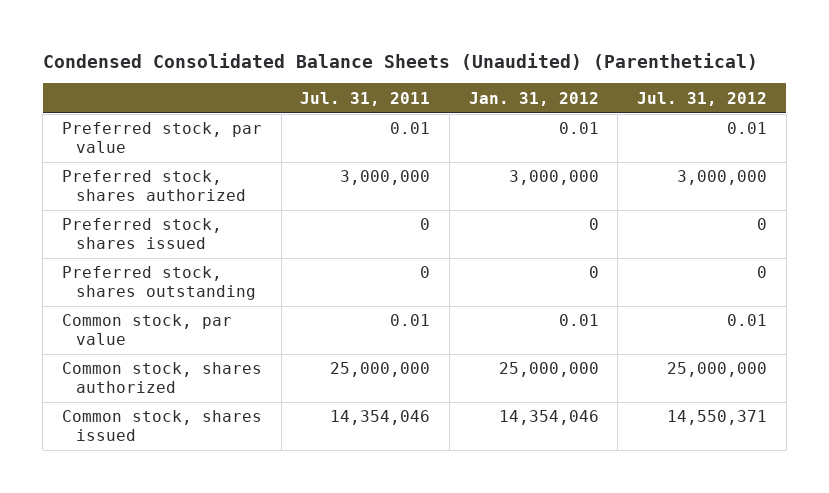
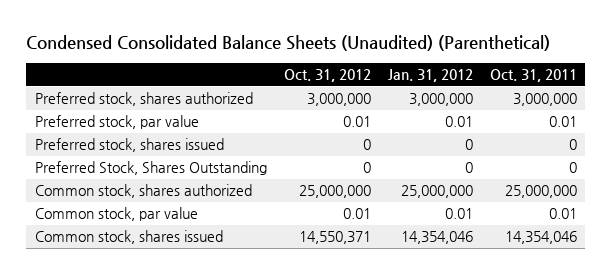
- | Jul. 31, 2011 | Jan. 31, 2012 | Jul. 31, 2012
+ | Oct. 31, 2012 | Jan. 31, 2012 | Oct. 31, 2011
moved down: Preferred stock, par value | 0.01 | 0.01 | 0.01
- Preferred stock, shares outstanding | 0 | 0 | 0
+ Preferred Stock, Shares Outstanding | 0 | 0 | 0
moved down: Common stock, par value | 0.01 | 0.01 | 0.01

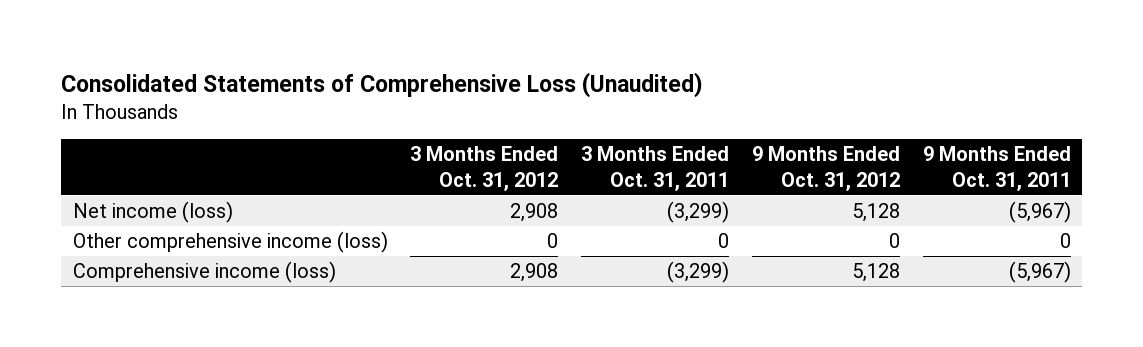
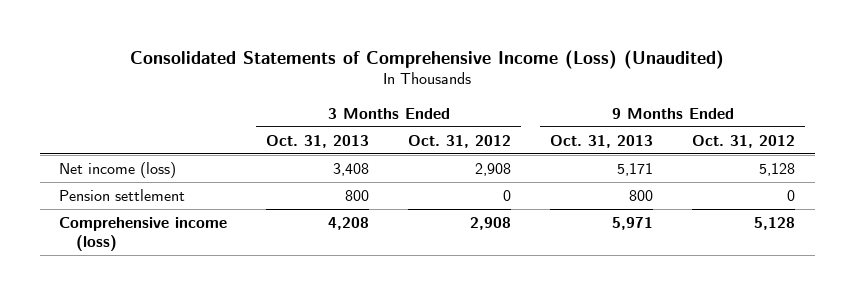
- Consolidated Statements of Comprehensive Loss (Unaudited)
+ Consolidated Statements of Comprehensive Income (Loss) (Unaudited)
- | 3 Months Ended Oct. 31, 2012 | 3 Months Ended Oct. 31, 2011 | 9 Months Ended Oct. 31, 2012 | 9 Months Ended Oct. 31, 2011
+ | 3 Months Ended Oct. 31, 2013 | 3 Months Ended Oct. 31, 2012 | 9 Months Ended Oct. 31, 2013 | 9 Months Ended Oct. 31, 2012
- Other comprehensive income (loss) | 0 | 0 | 0 | 0
+ Pension settlement | 800 | 0 | 800 | 0

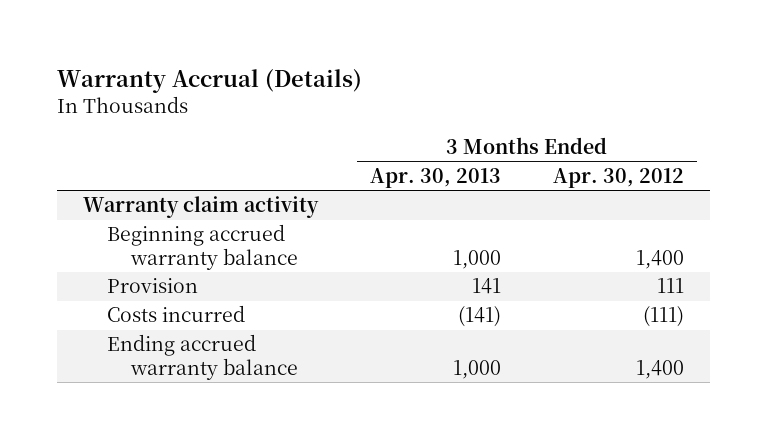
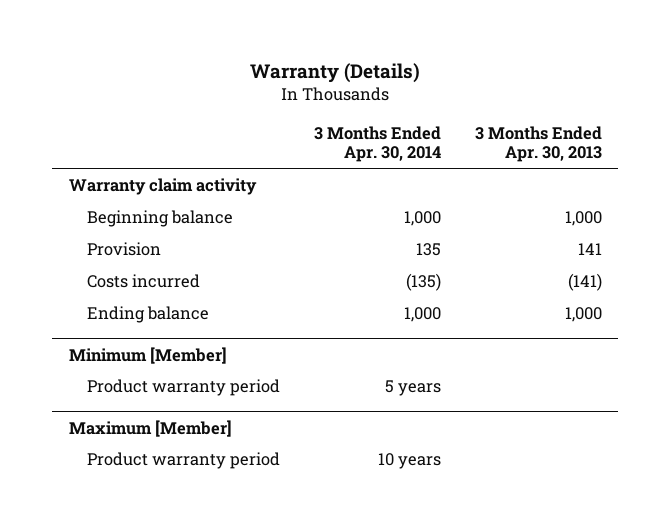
- Warranty Accrual (Details)
+ Warranty (Details)
- | 3 Months Ended Apr. 30, 2013 | 3 Months Ended Apr. 30, 2012
+ | 3 Months Ended Apr. 30, 2014 | 3 Months Ended Apr. 30, 2013
- Beginning accrued warranty balance | 1,000 | 1,400
+ Beginning balance | 1,000 | 1,000
- Ending accrued warranty balance | 1,000 | 1,400
+ Ending balance | 1,000 | 1,000
+ Minimum [Member]
+ Product warranty period | 5 years |
+ Maximum [Member]
+ Product warranty period | 10 years |

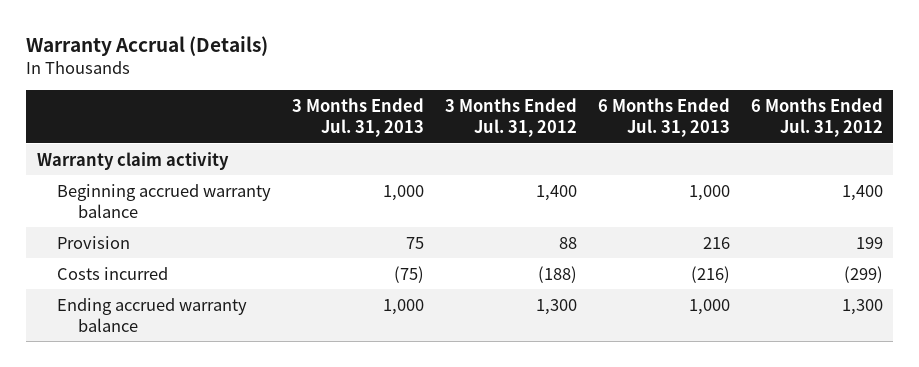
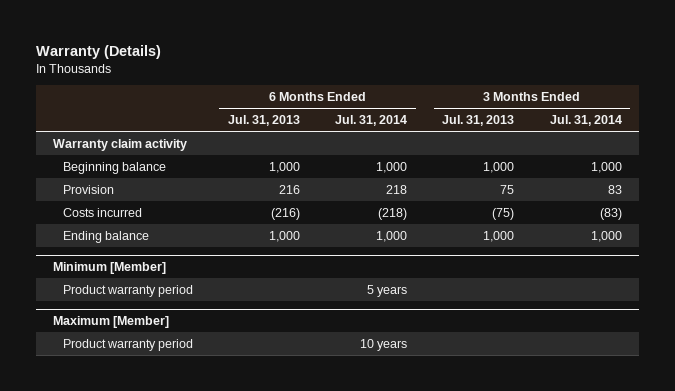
- Warranty Accrual (Details)
+ Warranty (Details)
- | 3 Months Ended Jul. 31, 2013 | 3 Months Ended Jul. 31, 2012 | 6 Months Ended Jul. 31, 2013 | 6 Months Ended Jul. 31, 2012
+ | 6 Months Ended Jul. 31, 2013 | 6 Months Ended Jul. 31, 2014 | 3 Months Ended Jul. 31, 2013 | 3 Months Ended Jul. 31, 2014
- Beginning accrued warranty balance | 1,000 | 1,400 | 1,000 | 1,400
+ Beginning balance | 1,000 | 1,000 | 1,000 | 1,000
- Ending accrued warranty balance | 1,000 | 1,300 | 1,000 | 1,300
+ Ending balance | 1,000 | 1,000 | 1,000 | 1,000
+ Minimum [Member]
+ Product warranty period | | 5 years | |
+ Maximum [Member]
+ Product warranty period | | 10 years | |

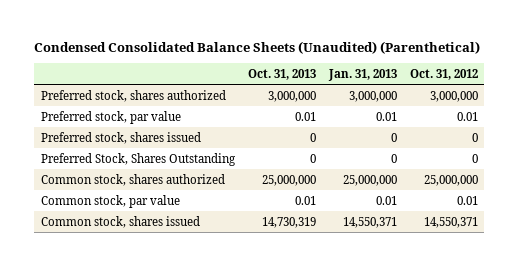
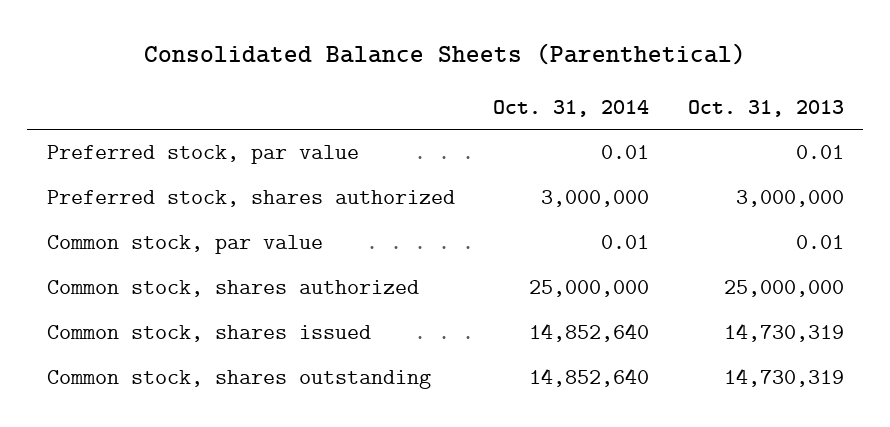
- Condensed Consolidated Balance Sheets (Unaudited) (Parenthetical)
+ Consolidated Balance Sheets (Parenthetical)
- | Oct. 31, 2013 | Jan. 31, 2013 | Oct. 31, 2012
+ | Oct. 31, 2014 | Oct. 31, 2013
- Preferred stock, shares issued | 0 | 0 | 0
- Preferred Stock, Shares Outstanding | 0 | 0 | 0
moved down: Preferred stock, shares authorized | 3,000,000 | 3,000,000
moved down: Common stock, shares authorized | 25,000,000 | 25,000,000
+ Common stock, shares outstanding | 14,852,640 | 14,730,319

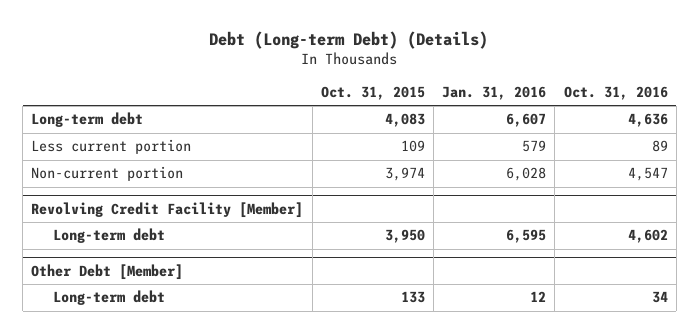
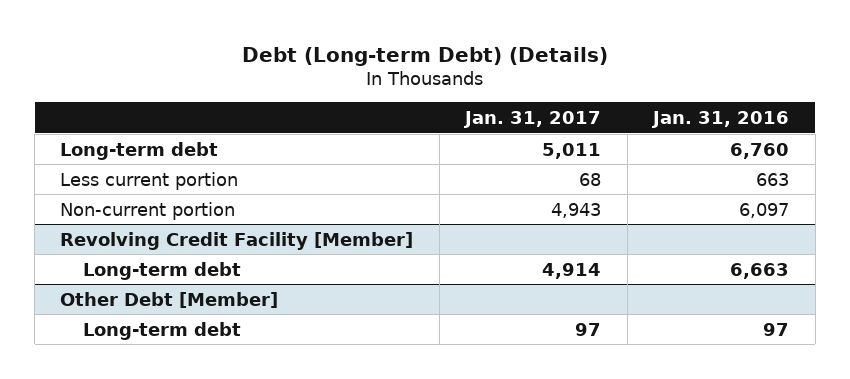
- | Oct. 31, 2015 | Jan. 31, 2016 | Oct. 31, 2016
+ | Jan. 31, 2017 | Jan. 31, 2016
- Long-term debt | 4,083 | 6,607 | 4,636
- Less current portion | 109 | 579 | 89
- Non-current portion | 3,974 | 6,028 | 4,547
+ Long-term debt | 5,011 | 6,760
+ Less current portion | 68 | 663
+ Non-current portion | 4,943 | 6,097
@ Revolving Credit Facility [Member]
- Long-term debt | 3,950 | 6,595 | 4,602
+ Long-term debt | 4,914 | 6,663
@ Other Debt [Member]
- Long-term debt | 133 | 12 | 34
+ Long-term debt | 97 | 97

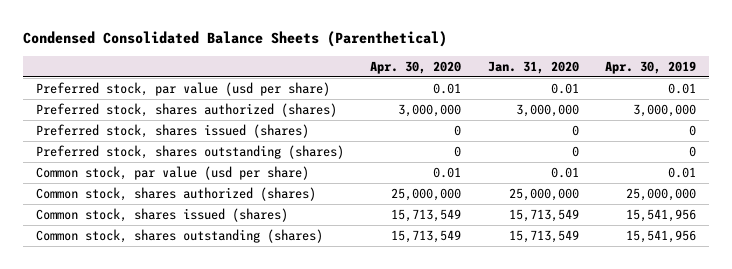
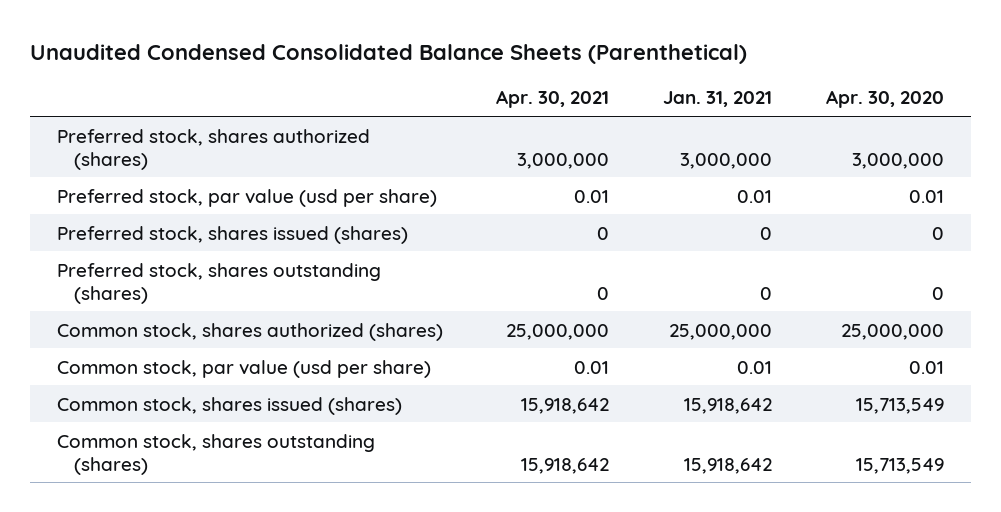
- Condensed Consolidated Balance Sheets (Parenthetical)
+ Unaudited Condensed Consolidated Balance Sheets (Parenthetical)
- | Apr. 30, 2020 | Jan. 31, 2020 | Apr. 30, 2019
+ | Apr. 30, 2021 | Jan. 31, 2021 | Apr. 30, 2020
moved down: Preferred stock, par value (usd per share) | 0.01 | 0.01 | 0.01
moved down: Common stock, par value (usd per share) | 0.01 | 0.01 | 0.01

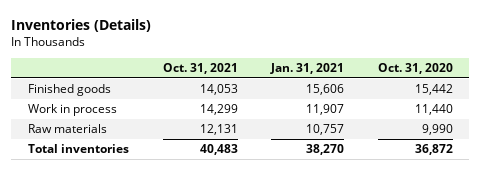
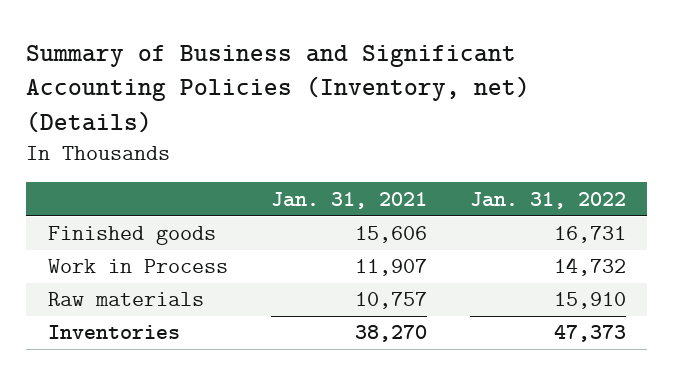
- Inventories (Details)
+ Summary of Business and Significant Accounting Policies (Inventory, net) (Details)
- | Oct. 31, 2021 | Jan. 31, 2021 | Oct. 31, 2020
+ | Jan. 31, 2021 | Jan. 31, 2022
- Work in process | 14,299 | 11,907 | 11,440
+ Work in Process | 11,907 | 14,732
- Total inventories | 40,483 | 38,270 | 36,872
+ Inventories | 38,270 | 47,373

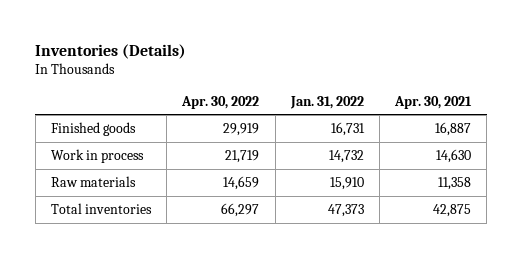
- Summary of Business and Significant Accounting Policies (Inventory, net) (Details)
+ Inventories (Details)
- | Jan. 31, 2021 | Jan. 31, 2022
+ | Apr. 30, 2022 | Jan. 31, 2022 | Apr. 30, 2021
- Work in Process | 11,907 | 14,732
+ Work in process | 21,719 | 14,732 | 14,630
- Inventories | 38,270 | 47,373
+ Total inventories | 66,297 | 47,373 | 42,875

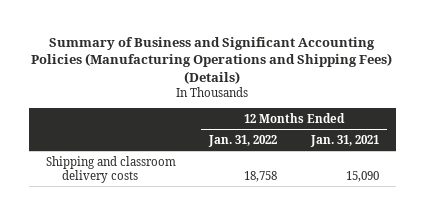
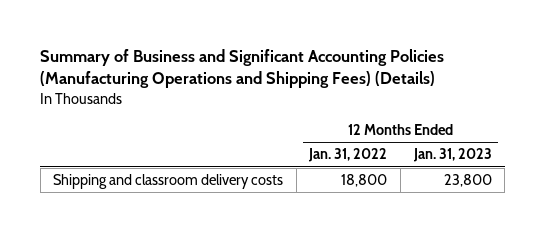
- | 12 Months Ended Jan. 31, 2022 | 12 Months Ended Jan. 31, 2021
+ | 12 Months Ended Jan. 31, 2022 | 12 Months Ended Jan. 31, 2023
- Shipping and classroom delivery costs | 18,758 | 15,090
+ Shipping and classroom delivery costs | 18,800 | 23,800

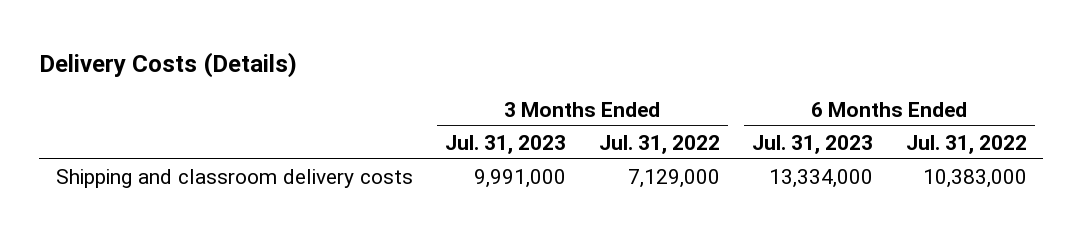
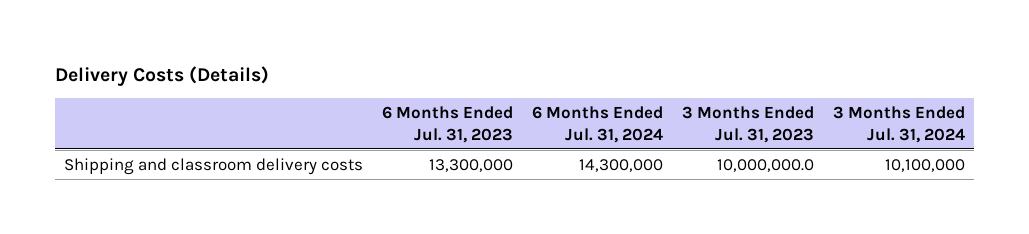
- | 3 Months Ended Jul. 31, 2023 | 3 Months Ended Jul. 31, 2022 | 6 Months Ended Jul. 31, 2023 | 6 Months Ended Jul. 31, 2022
+ | 6 Months Ended Jul. 31, 2023 | 6 Months Ended Jul. 31, 2024 | 3 Months Ended Jul. 31, 2023 | 3 Months Ended Jul. 31, 2024
- Shipping and classroom delivery costs | 9,991,000 | 7,129,000 | 13,334,000 | 10,383,000
+ Shipping and classroom delivery costs | 13,300,000 | 14,300,000 | 10,000,000.0 | 10,100,000

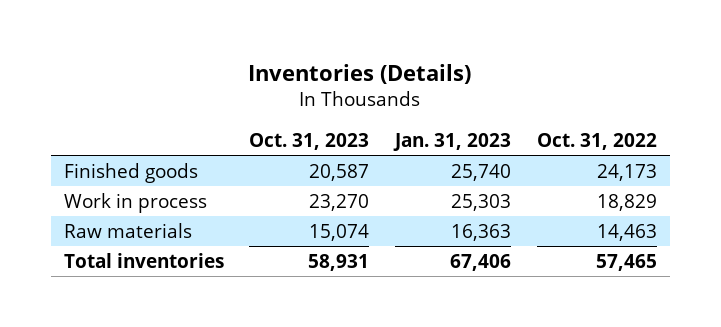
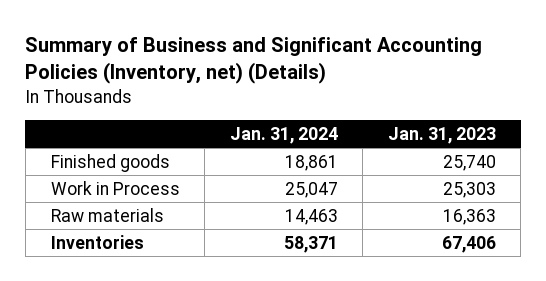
- Inventories (Details)
+ Summary of Business and Significant Accounting Policies (Inventory, net) (Details)
- | Oct. 31, 2023 | Jan. 31, 2023 | Oct. 31, 2022
+ | Jan. 31, 2024 | Jan. 31, 2023
- Work in process | 23,270 | 25,303 | 18,829
+ Work in Process | 25,047 | 25,303
- Total inventories | 58,931 | 67,406 | 57,465
+ Inventories | 58,371 | 67,406

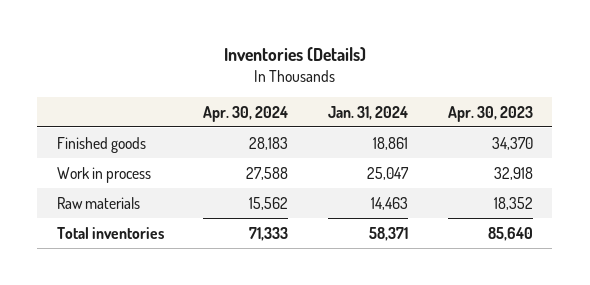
- Summary of Business and Significant Accounting Policies (Inventory, net) (Details)
+ Inventories (Details)
- | Jan. 31, 2024 | Jan. 31, 2023
+ | Apr. 30, 2024 | Jan. 31, 2024 | Apr. 30, 2023
- Work in Process | 25,047 | 25,303
+ Work in process | 27,588 | 25,047 | 32,918
- Inventories | 58,371 | 67,406
+ Total inventories | 71,333 | 58,371 | 85,640

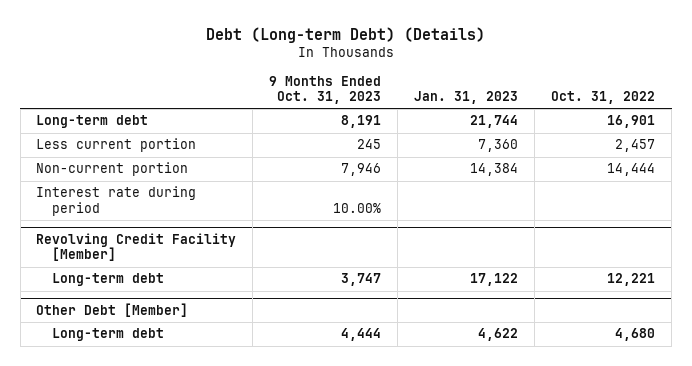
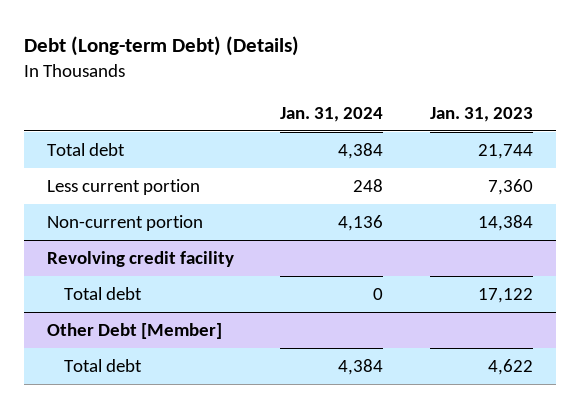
- | 9 Months Ended Oct. 31, 2023 | Jan. 31, 2023 | Oct. 31, 2022
+ | Jan. 31, 2024 | Jan. 31, 2023
- Long-term debt | 8,191 | 21,744 | 16,901
+ Total debt | 4,384 | 21,744
- Interest rate during period | 10.00% | |
- Revolving Credit Facility [Member]
- Long-term debt | 3,747 | 17,122 | 12,221
+ Revolving credit facility
+ Total debt | 0 | 17,122
@ Other Debt [Member]
- Long-term debt | 4,444 | 4,622 | 4,680
+ Total debt | 4,384 | 4,622

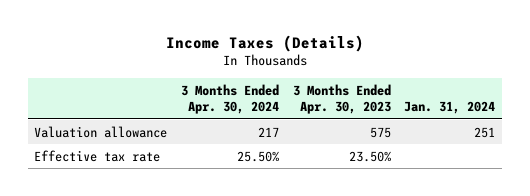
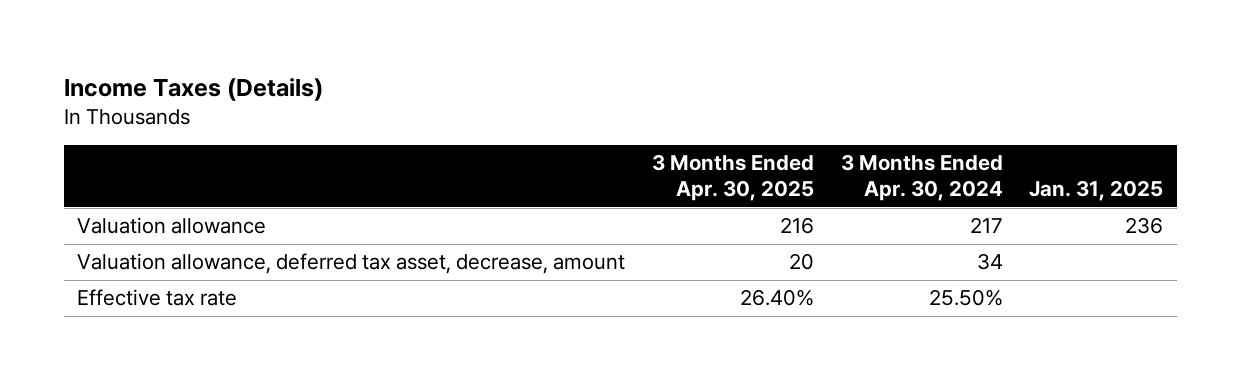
- | 3 Months Ended Apr. 30, 2024 | 3 Months Ended Apr. 30, 2023 | Jan. 31, 2024
+ | 3 Months Ended Apr. 30, 2025 | 3 Months Ended Apr. 30, 2024 | Jan. 31, 2025
+ Valuation allowance, deferred tax asset, decrease, amount | 20 | 34 |

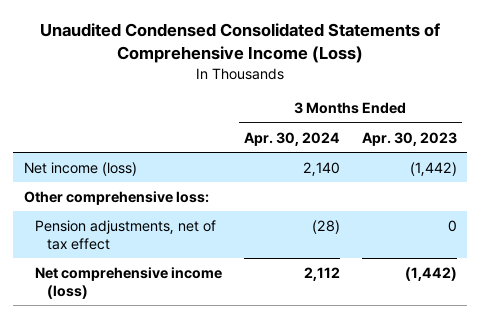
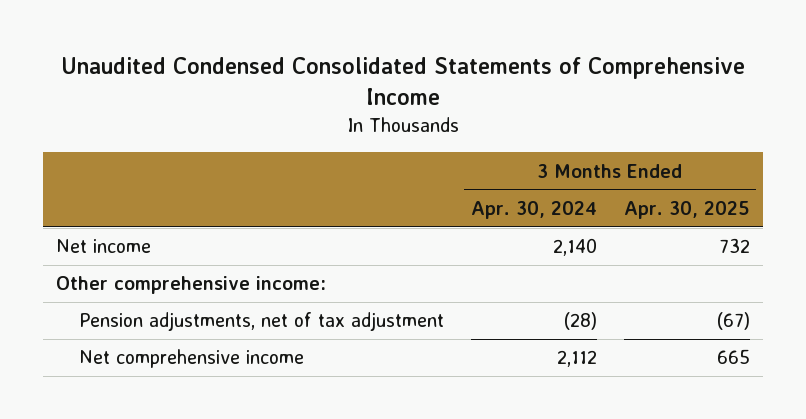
- Unaudited Condensed Consolidated Statements of Comprehensive Income (Loss)
+ Unaudited Condensed Consolidated Statements of Comprehensive Income
- | 3 Months Ended Apr. 30, 2024 | 3 Months Ended Apr. 30, 2023
+ | 3 Months Ended Apr. 30, 2024 | 3 Months Ended Apr. 30, 2025
- Net income (loss) | 2,140 | (1,442)
- Other comprehensive loss:
- Pension adjustments, net of tax effect | (28) | 0
- Net comprehensive income (loss) | 2,112 | (1,442)
+ Net income | 2,140 | 732
+ Other comprehensive income:
+ Pension adjustments, net of tax adjustment | (28) | (67)
+ Net comprehensive income | 2,112 | 665

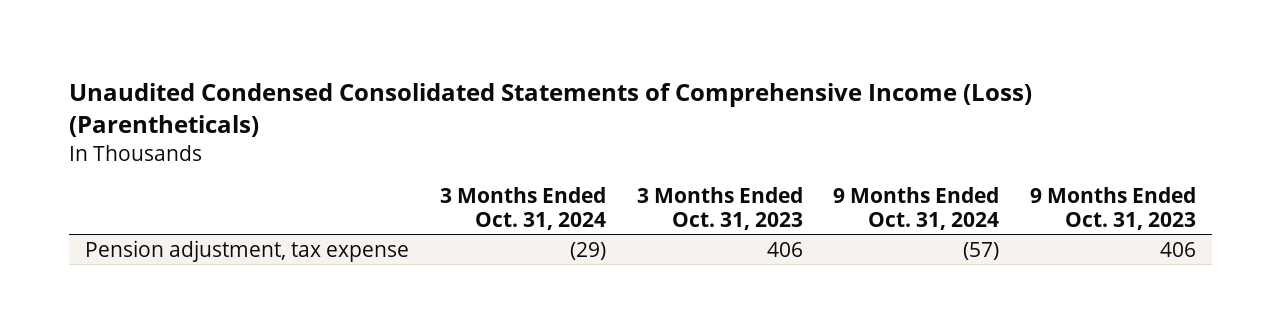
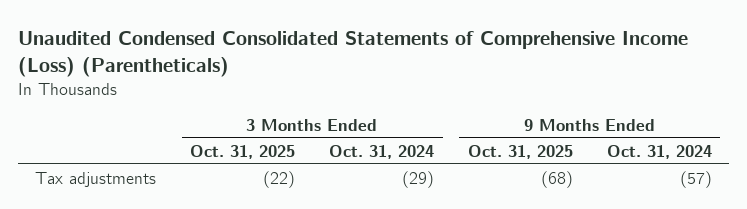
- | 3 Months Ended Oct. 31, 2024 | 3 Months Ended Oct. 31, 2023 | 9 Months Ended Oct. 31, 2024 | 9 Months Ended Oct. 31, 2023
+ | 3 Months Ended Oct. 31, 2025 | 3 Months Ended Oct. 31, 2024 | 9 Months Ended Oct. 31, 2025 | 9 Months Ended Oct. 31, 2024
- Pension adjustment, tax expense | (29) | 406 | (57) | 406
+ Tax adjustments | (22) | (29) | (68) | (57)

